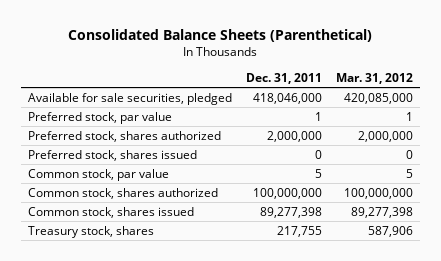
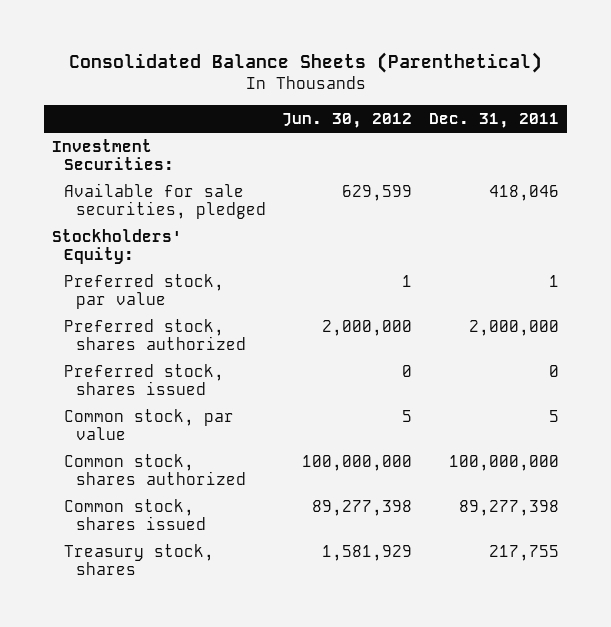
- | Dec. 31, 2011 | Mar. 31, 2012
+ | Jun. 30, 2012 | Dec. 31, 2011
- Available for sale securities, pledged | 418,046,000 | 420,085,000
+ Investment Securities:
+ Available for sale securities, pledged | 629,599 | 418,046
+ Stockholders' Equity:

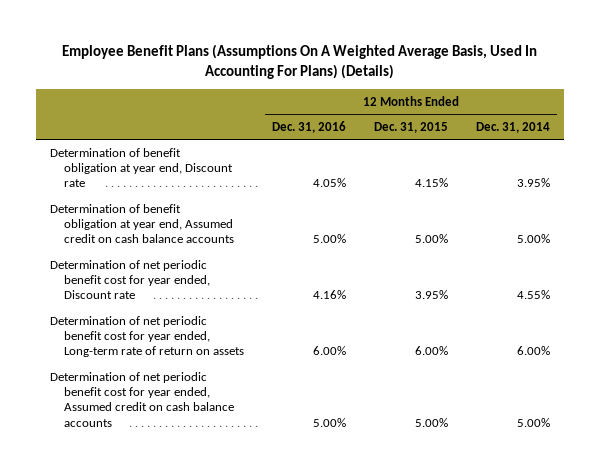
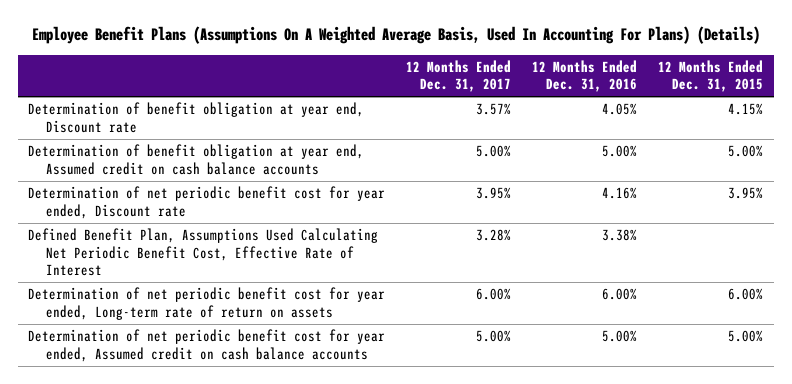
- | 12 Months Ended Dec. 31, 2016 | 12 Months Ended Dec. 31, 2015 | 12 Months Ended Dec. 31, 2014
+ | 12 Months Ended Dec. 31, 2017 | 12 Months Ended Dec. 31, 2016 | 12 Months Ended Dec. 31, 2015
+ Defined Benefit Plan, Assumptions Used Calculating Net Periodic Benefit Cost, Effective Rate of Interest | 3.28% | 3.38% |

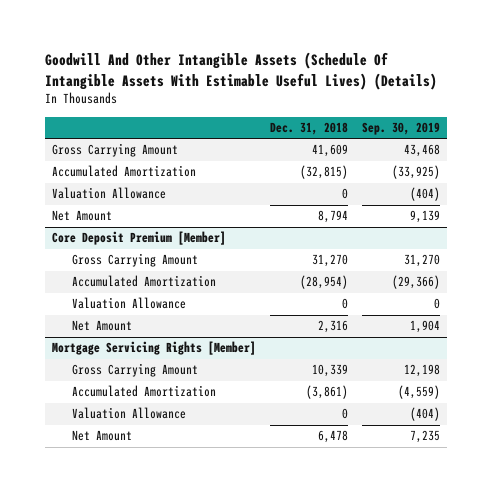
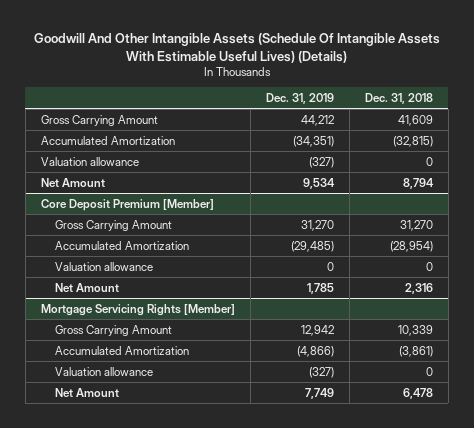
- | Dec. 31, 2018 | Sep. 30, 2019
+ | Dec. 31, 2019 | Dec. 31, 2018
- Valuation Allowance | 0 | (404)
+ Valuation allowance | (327) | 0
@ Core Deposit Premium [Member]
- Valuation Allowance | 0 | 0
+ Valuation allowance | 0 | 0
@ Mortgage Servicing Rights [Member]
- Valuation Allowance | 0 | (404)
+ Valuation allowance | (327) | 0

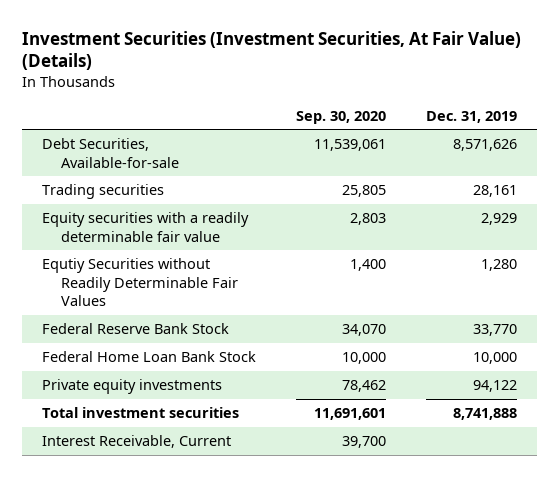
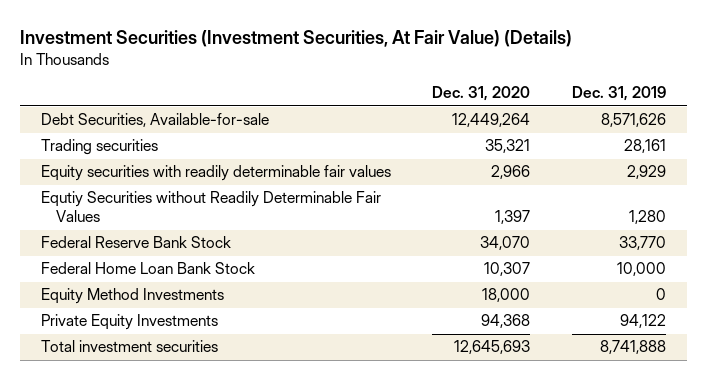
- | Sep. 30, 2020 | Dec. 31, 2019
+ | Dec. 31, 2020 | Dec. 31, 2019
- Equity securities with a readily determinable fair value | 2,803 | 2,929
+ Equity securities with readily determinable fair values | 2,966 | 2,929
- Private equity investments | 78,462 | 94,122
+ Equity Method Investments | 18,000 | 0
+ Private Equity Investments | 94,368 | 94,122
- Interest Receivable, Current | 39,700 |

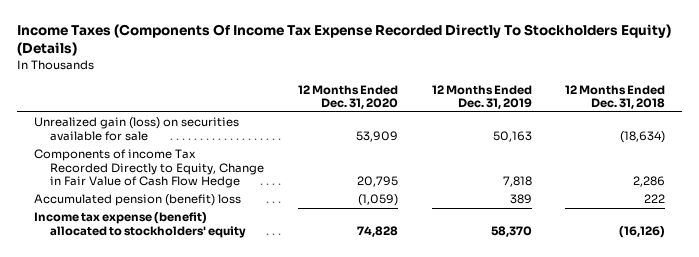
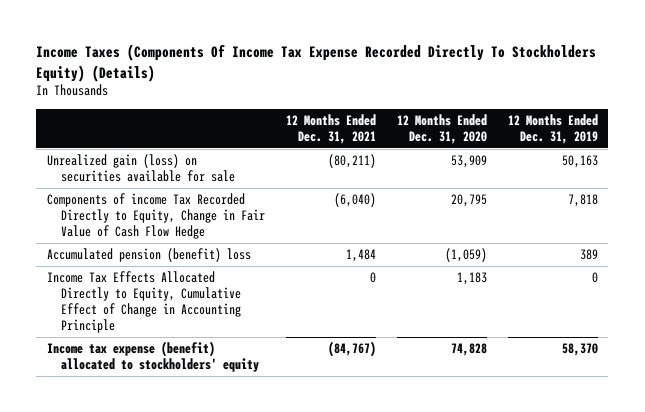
- | 12 Months Ended Dec. 31, 2020 | 12 Months Ended Dec. 31, 2019 | 12 Months Ended Dec. 31, 2018
+ | 12 Months Ended Dec. 31, 2021 | 12 Months Ended Dec. 31, 2020 | 12 Months Ended Dec. 31, 2019
+ Income Tax Effects Allocated Directly to Equity, Cumulative Effect of Change in Accounting Principle | 0 | 1,183 | 0

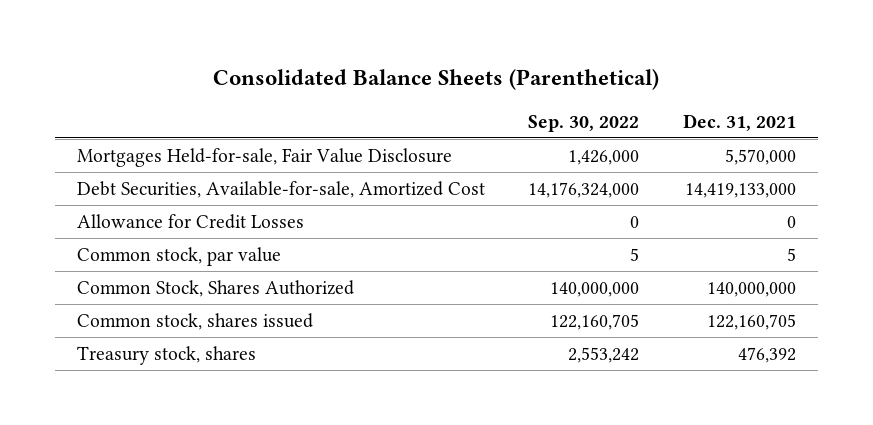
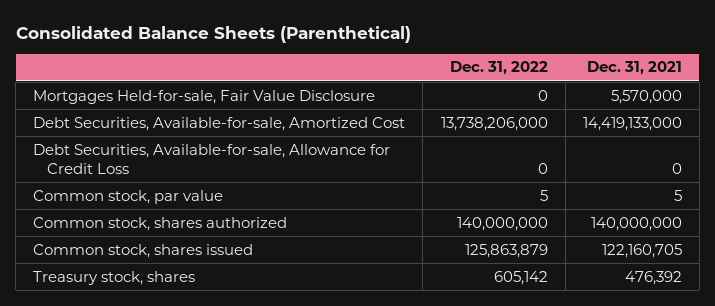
- | Sep. 30, 2022 | Dec. 31, 2021
+ | Dec. 31, 2022 | Dec. 31, 2021
- Allowance for Credit Losses | 0 | 0
+ Debt Securities, Available-for-sale, Allowance for Credit Loss | 0 | 0
- Common Stock, Shares Authorized | 140,000,000 | 140,000,000
+ Common stock, shares authorized | 140,000,000 | 140,000,000

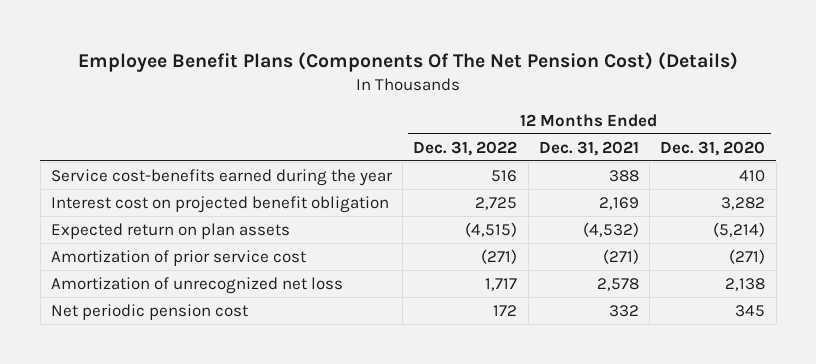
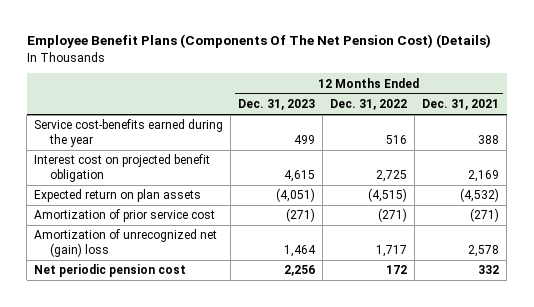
- | 12 Months Ended Dec. 31, 2022 | 12 Months Ended Dec. 31, 2021 | 12 Months Ended Dec. 31, 2020
+ | 12 Months Ended Dec. 31, 2023 | 12 Months Ended Dec. 31, 2022 | 12 Months Ended Dec. 31, 2021
- Amortization of unrecognized net loss | 1,717 | 2,578 | 2,138
+ Amortization of unrecognized net (gain) loss | 1,464 | 1,717 | 2,578

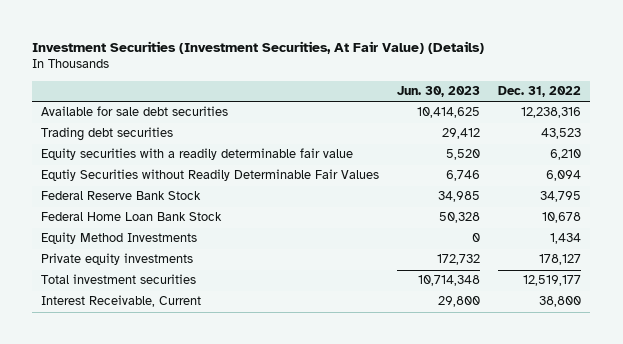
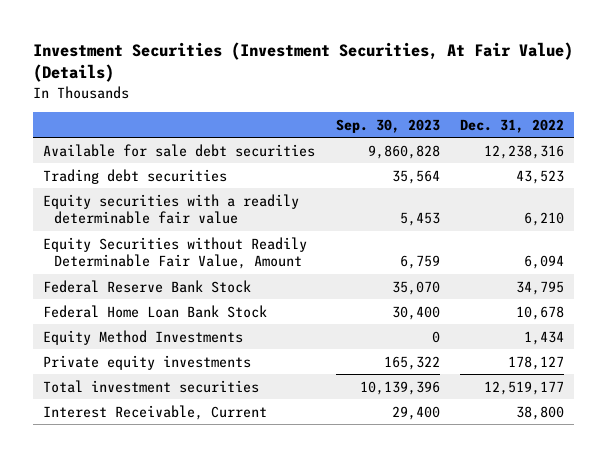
- | Jun. 30, 2023 | Dec. 31, 2022
+ | Sep. 30, 2023 | Dec. 31, 2022
- Equtiy Securities without Readily Determinable Fair Values | 6,746 | 6,094
+ Equity Securities without Readily Determinable Fair Value, Amount | 6,759 | 6,094

